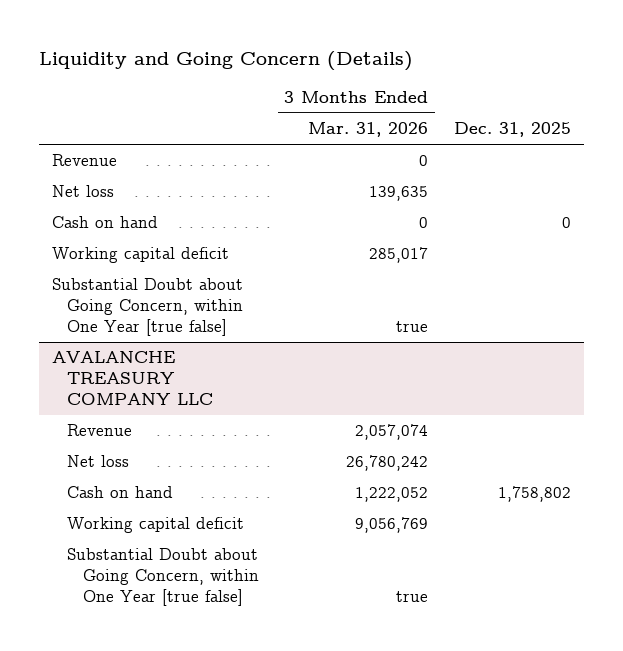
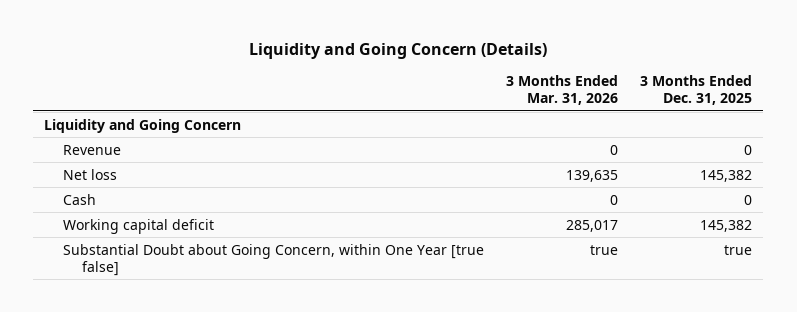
- | 3 Months Ended Mar. 31, 2026 | Dec. 31, 2025
+ | 3 Months Ended Mar. 31, 2026 | 3 Months Ended Dec. 31, 2025
+ Liquidity and Going Concern
- Cash on hand | 0 | 0
+ Cash | 0 | 0
- AVALANCHE TREASURY COMPANY LLC
- Revenue | 2,057,074 |
- Net loss | 26,780,242 |
- Cash on hand | 1,222,052 | 1,758,802
- Working capital deficit | 9,056,769 |
- Substantial Doubt about Going Concern, within One Year [true false] | true |

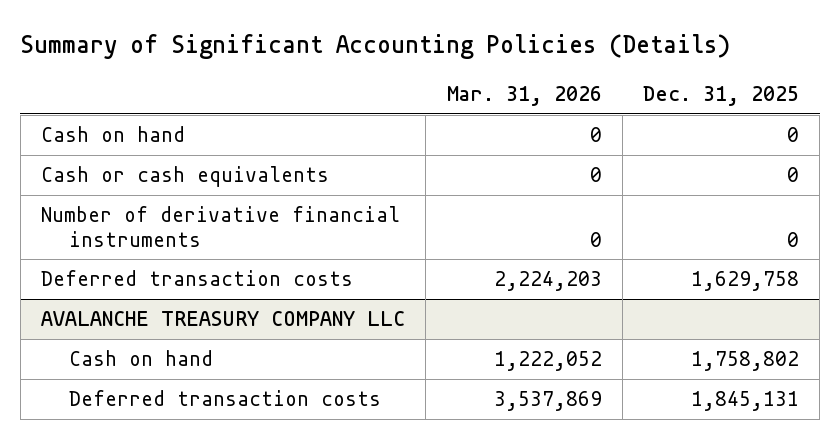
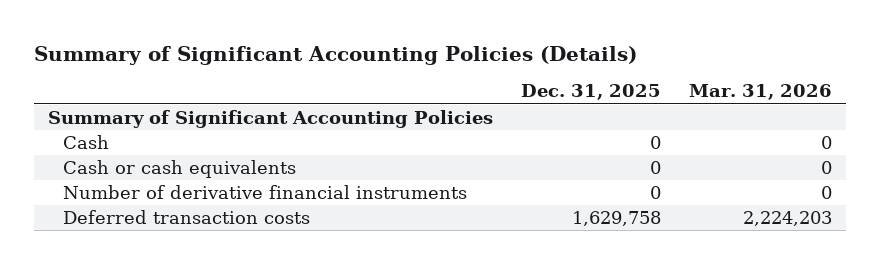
- | Mar. 31, 2026 | Dec. 31, 2025
+ | Dec. 31, 2025 | Mar. 31, 2026
- Cash on hand | 0 | 0
+ Summary of Significant Accounting Policies
+ Cash | 0 | 0
- AVALANCHE TREASURY COMPANY LLC
- Cash on hand | 1,222,052 | 1,758,802
- Deferred transaction costs | 3,537,869 | 1,845,131

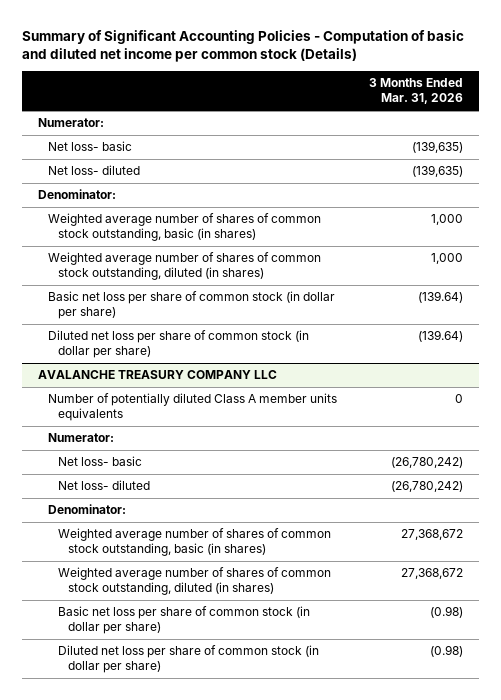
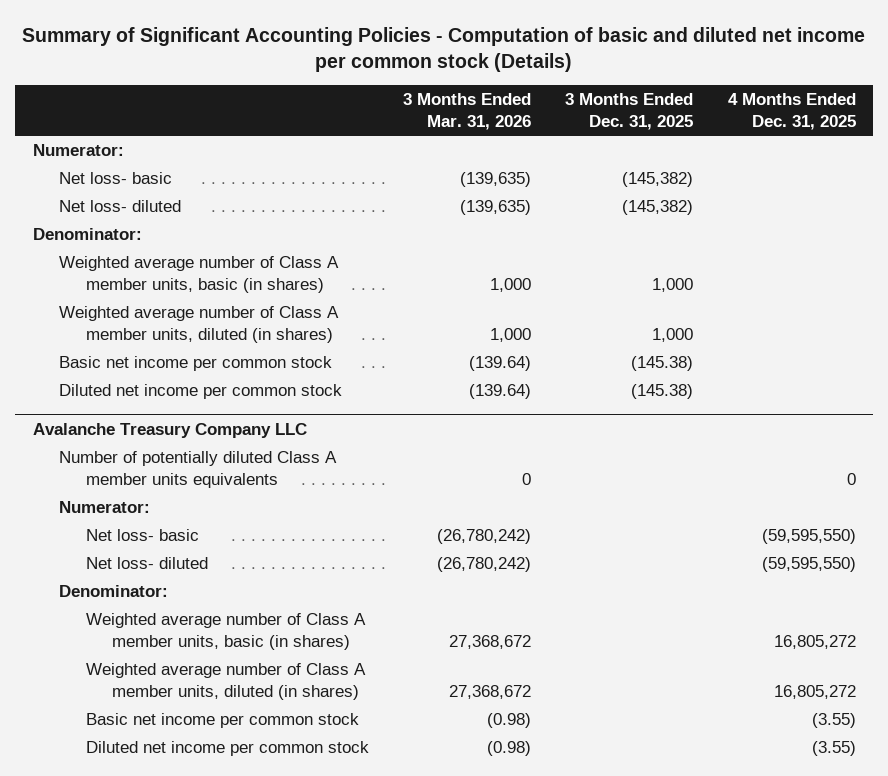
- | 3 Months Ended Mar. 31, 2026
+ | 3 Months Ended Mar. 31, 2026 | 3 Months Ended Dec. 31, 2025 | 4 Months Ended Dec. 31, 2025
- Weighted average number of shares of common stock outstanding, basic (in shares) | 1,000
- Weighted average number of shares of common stock outstanding, diluted (in shares) | 1,000
- Basic net loss per share of common stock (in dollar per share) | (139.64)
- Diluted net loss per share of common stock (in dollar per share) | (139.64)
- AVALANCHE TREASURY COMPANY LLC
+ Weighted average number of Class A member units, basic (in shares) | 1,000 | 1,000 |
+ Weighted average number of Class A member units, diluted (in shares) | 1,000 | 1,000 |
+ Basic net income per common stock | (139.64) | (145.38) |
+ Diluted net income per common stock | (139.64) | (145.38) |
+ Avalanche Treasury Company LLC
- Weighted average number of shares of common stock outstanding, basic (in shares) | 27,368,672
- Weighted average number of shares of common stock outstanding, diluted (in shares) | 27,368,672
- Basic net loss per share of common stock (in dollar per share) | (0.98)
- Diluted net loss per share of common stock (in dollar per share) | (0.98)
+ Weighted average number of Class A member units, basic (in shares) | 27,368,672 | | 16,805,272
+ Weighted average number of Class A member units, diluted (in shares) | 27,368,672 | | 16,805,272
+ Basic net income per common stock | (0.98) | | (3.55)
+ Diluted net income per common stock | (0.98) | | (3.55)

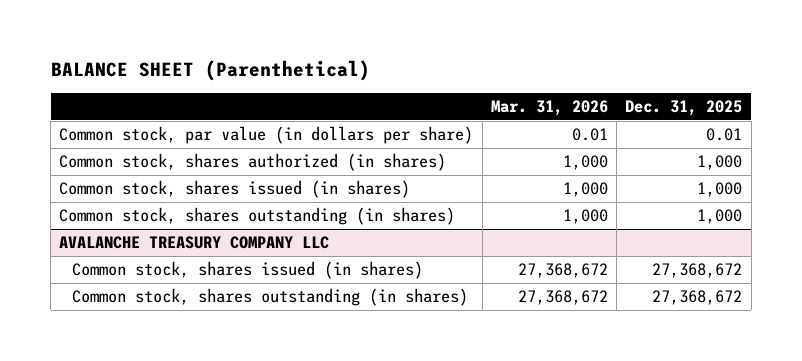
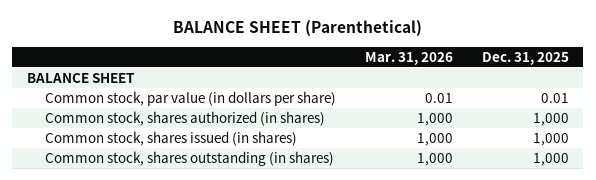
+ BALANCE SHEET
- AVALANCHE TREASURY COMPANY LLC
- Common stock, shares issued (in shares) | 27,368,672 | 27,368,672
- Common stock, shares outstanding (in shares) | 27,368,672 | 27,368,672

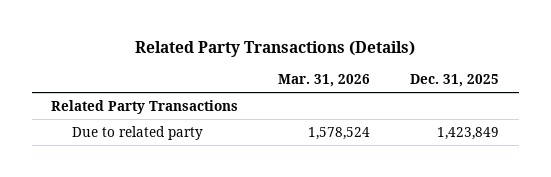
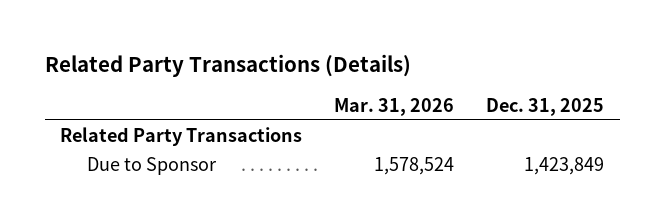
- Due to related party | 1,578,524 | 1,423,849
+ Due to Sponsor | 1,578,524 | 1,423,849

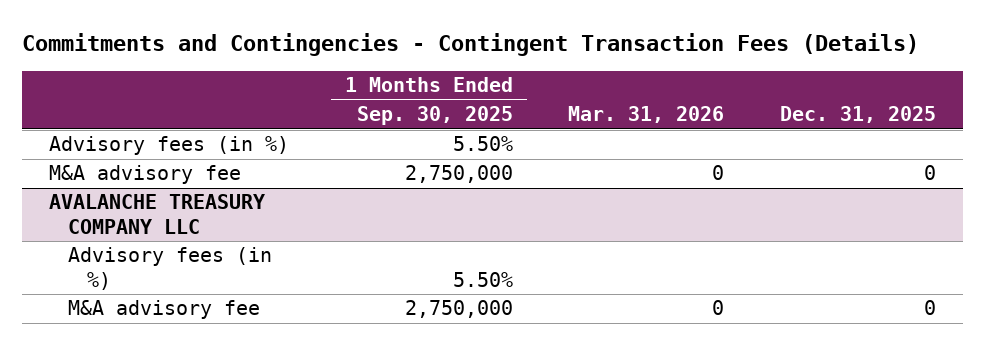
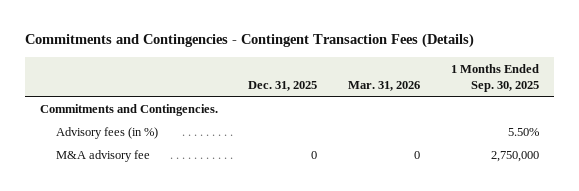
- | 1 Months Ended Sep. 30, 2025 | Mar. 31, 2026 | Dec. 31, 2025
+ | Dec. 31, 2025 | Mar. 31, 2026 | 1 Months Ended Sep. 30, 2025
- Advisory fees (in %) | 5.50% | |
- M&A advisory fee | 2,750,000 | 0 | 0
- AVALANCHE TREASURY COMPANY LLC
+ Commitments and Contingencies.

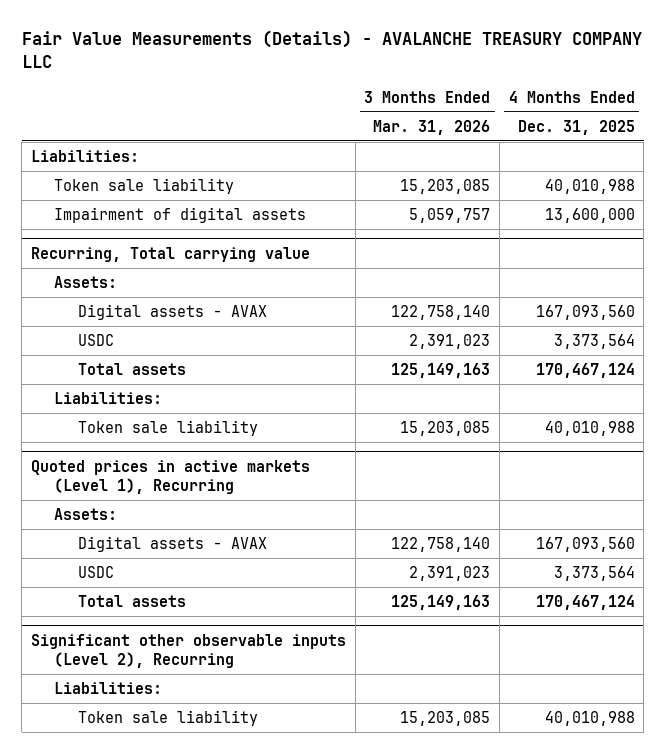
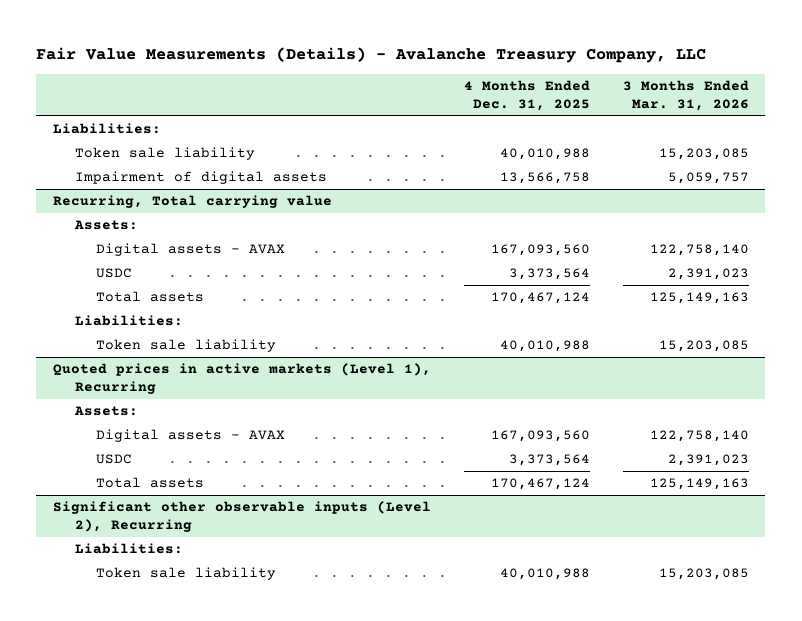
- Fair Value Measurements (Details) - AVALANCHE TREASURY COMPANY LLC
+ Fair Value Measurements (Details) - Avalanche Treasury Company, LLC
- | 3 Months Ended Mar. 31, 2026 | 4 Months Ended Dec. 31, 2025
+ | 4 Months Ended Dec. 31, 2025 | 3 Months Ended Mar. 31, 2026
- Impairment of digital assets | 5,059,757 | 13,600,000
+ Impairment of digital assets | 13,566,758 | 5,059,757

